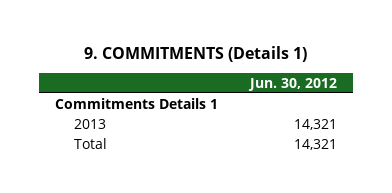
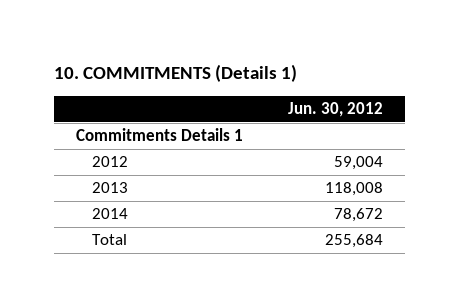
- 9. COMMITMENTS (Details 1)
+ 10. COMMITMENTS (Details 1)
- 2013 | 14,321
- Total | 14,321
+ 2012 | 59,004
+ 2013 | 118,008
+ 2014 | 78,672
+ Total | 255,684

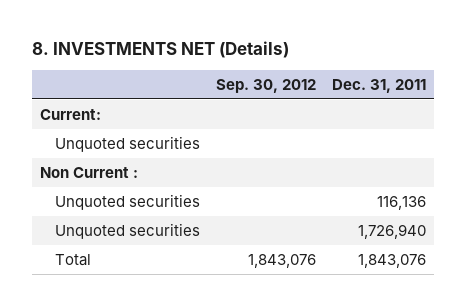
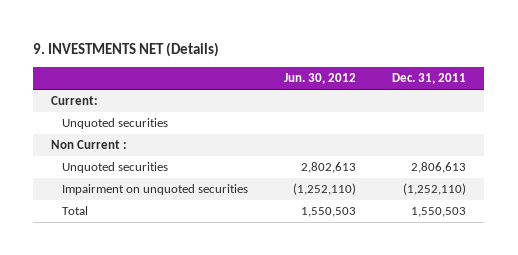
- 8. INVESTMENTS NET (Details)
+ 9. INVESTMENTS NET (Details)
- | Sep. 30, 2012 | Dec. 31, 2011
+ | Jun. 30, 2012 | Dec. 31, 2011
- Unquoted securities | | 116,136
- Unquoted securities | | 1,726,940
- Total | 1,843,076 | 1,843,076
+ Unquoted securities | 2,802,613 | 2,806,613
+ Impairment on unquoted securities | (1,252,110) | (1,252,110)
+ Total | 1,550,503 | 1,550,503

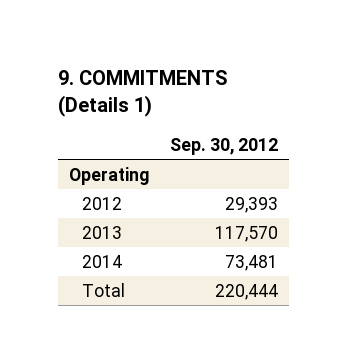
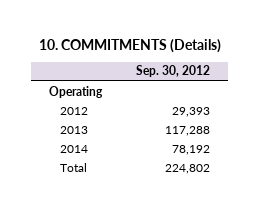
- 9. COMMITMENTS (Details 1)
+ 10. COMMITMENTS (Details)
- 2013 | 117,570
- 2014 | 73,481
- Total | 220,444
+ 2013 | 117,288
+ 2014 | 78,192
+ Total | 224,802

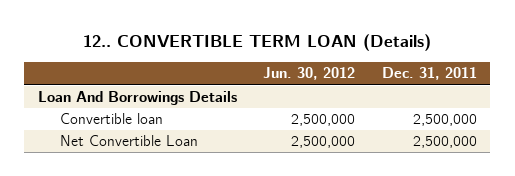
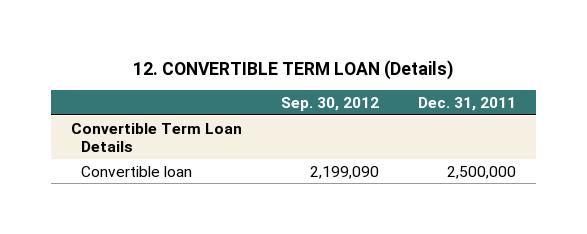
- 12.. CONVERTIBLE TERM LOAN (Details)
+ 12. CONVERTIBLE TERM LOAN (Details)
- | Jun. 30, 2012 | Dec. 31, 2011
+ | Sep. 30, 2012 | Dec. 31, 2011
- Loan And Borrowings Details
+ Convertible Term Loan Details
- Net Convertible Loan | 2,500,000 | 2,500,000

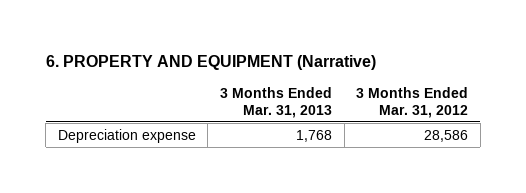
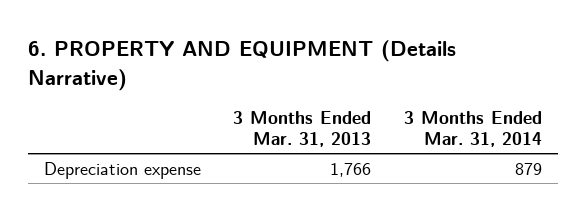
- 6. PROPERTY AND EQUIPMENT (Narrative)
+ 6. PROPERTY AND EQUIPMENT (Details Narrative)
- | 3 Months Ended Mar. 31, 2013 | 3 Months Ended Mar. 31, 2012
+ | 3 Months Ended Mar. 31, 2013 | 3 Months Ended Mar. 31, 2014
- Depreciation expense | 1,768 | 28,586
+ Depreciation expense | 1,766 | 879

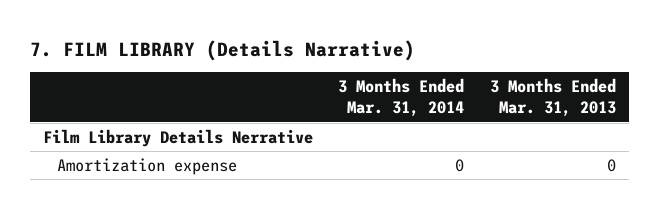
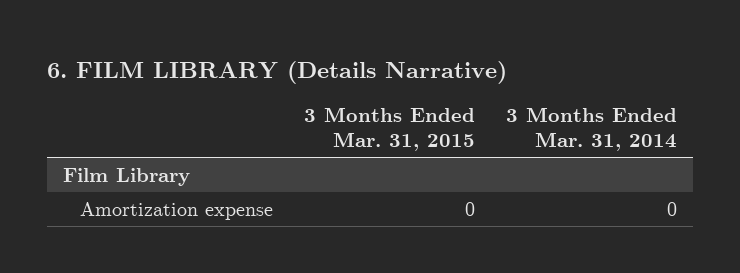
- 7. FILM LIBRARY (Details Narrative)
+ 6. FILM LIBRARY (Details Narrative)
- | 3 Months Ended Mar. 31, 2014 | 3 Months Ended Mar. 31, 2013
+ | 3 Months Ended Mar. 31, 2015 | 3 Months Ended Mar. 31, 2014
- Film Library Details Nerrative
+ Film Library

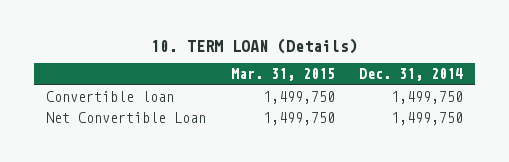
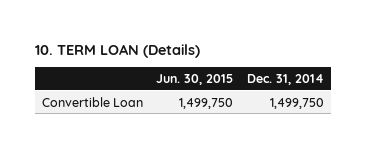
- | Mar. 31, 2015 | Dec. 31, 2014
+ | Jun. 30, 2015 | Dec. 31, 2014
- Convertible loan | 1,499,750 | 1,499,750
- Net Convertible Loan | 1,499,750 | 1,499,750
+ Convertible Loan | 1,499,750 | 1,499,750

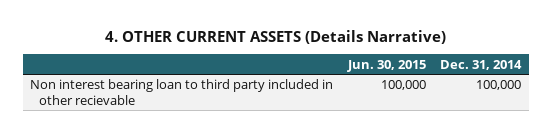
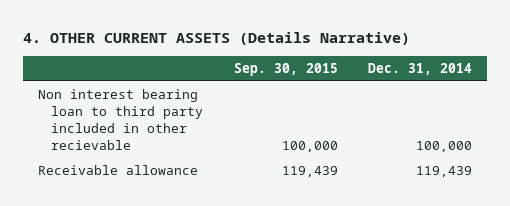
- | Jun. 30, 2015 | Dec. 31, 2014
+ | Sep. 30, 2015 | Dec. 31, 2014
+ Receivable allowance | 119,439 | 119,439

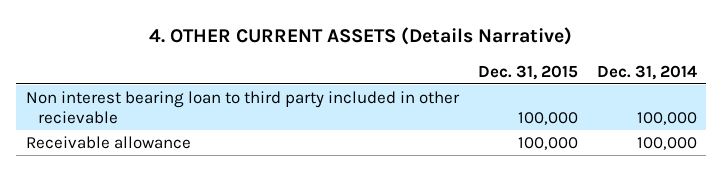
- | Sep. 30, 2015 | Dec. 31, 2014
+ | Dec. 31, 2015 | Dec. 31, 2014
- Receivable allowance | 119,439 | 119,439
+ Receivable allowance | 100,000 | 100,000

